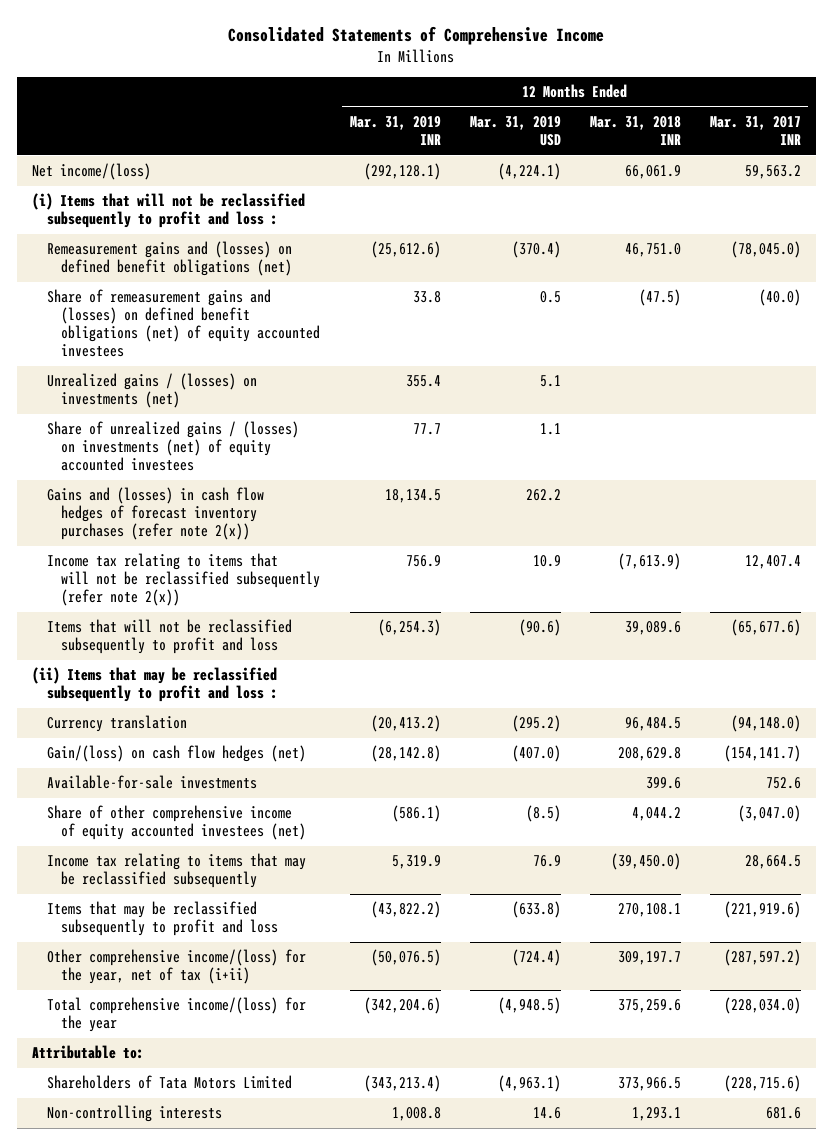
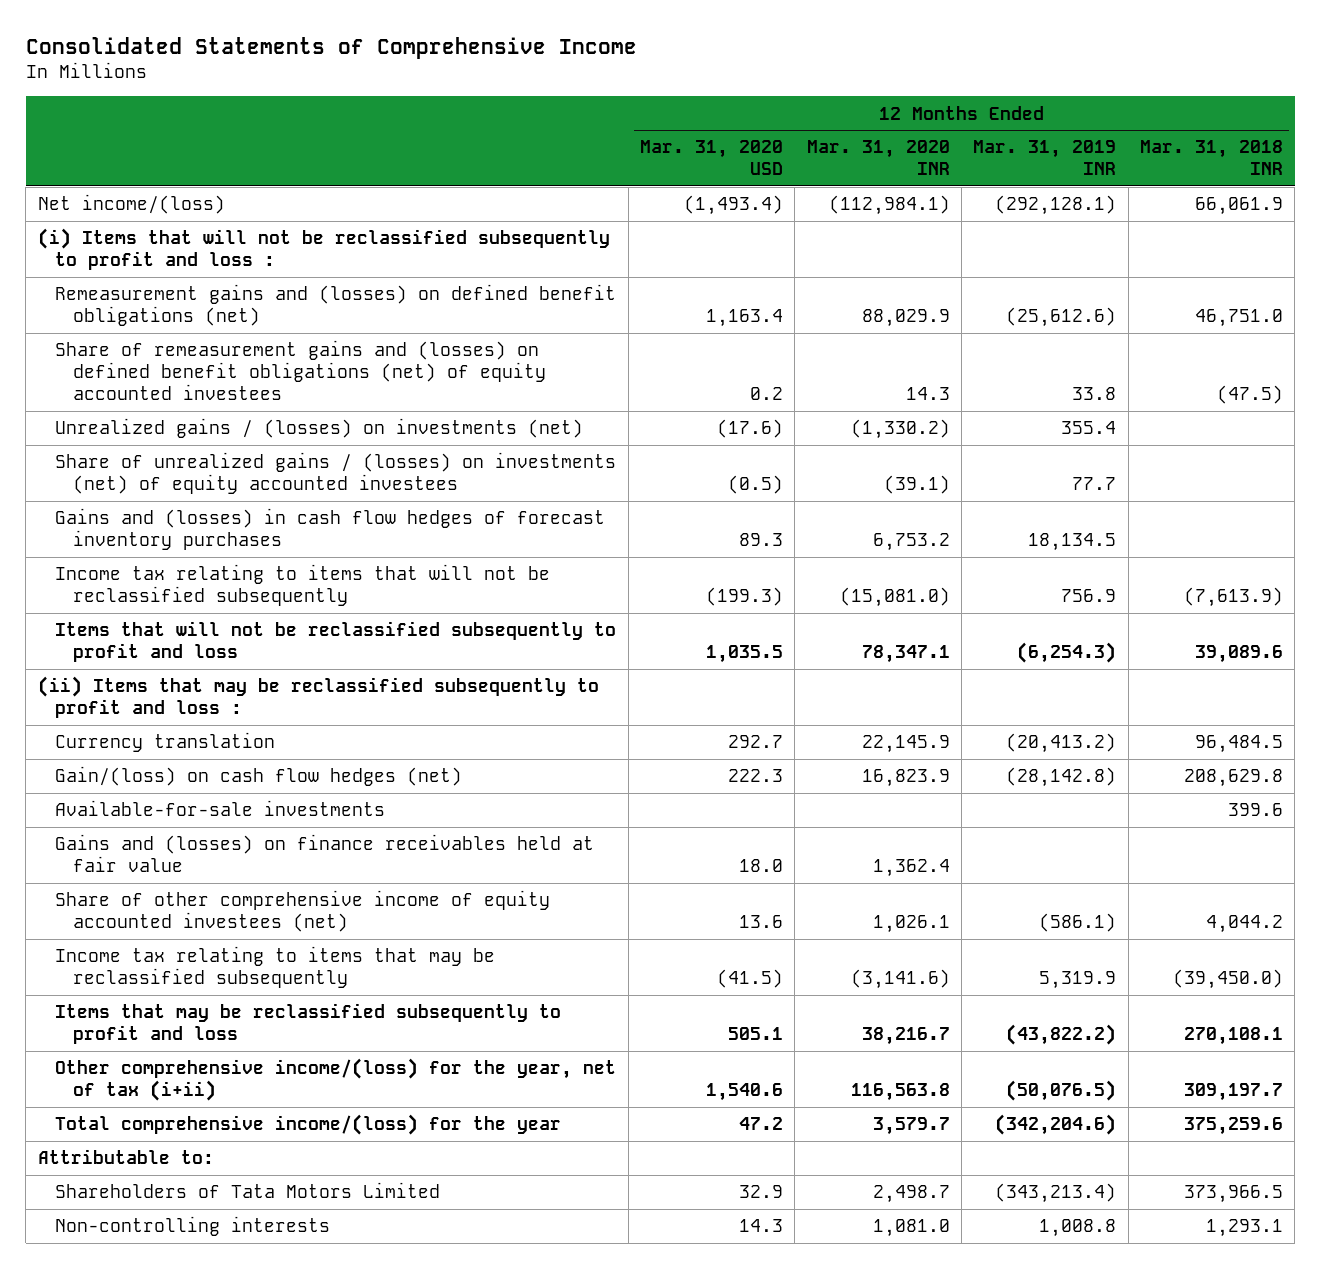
- | 12 Months Ended Mar. 31, 2019 INR | 12 Months Ended Mar. 31, 2019 USD | 12 Months Ended Mar. 31, 2018 INR | 12 Months Ended Mar. 31, 2017 INR
+ | 12 Months Ended Mar. 31, 2020 USD | 12 Months Ended Mar. 31, 2020 INR | 12 Months Ended Mar. 31, 2019 INR | 12 Months Ended Mar. 31, 2018 INR
- Gains and (losses) in cash flow hedges of forecast inventory purchases (refer note 2(x)) | 18,134.5 | 262.2 | |
- Income tax relating to items that will not be reclassified subsequently (refer note 2(x)) | 756.9 | 10.9 | (7,613.9) | 12,407.4
+ Gains and (losses) in cash flow hedges of forecast inventory purchases | 89.3 | 6,753.2 | 18,134.5 |
+ Income tax relating to items that will not be reclassified subsequently | (199.3) | (15,081.0) | 756.9 | (7,613.9)
+ Gains and (losses) on finance receivables held at fair value | 18.0 | 1,362.4 | |

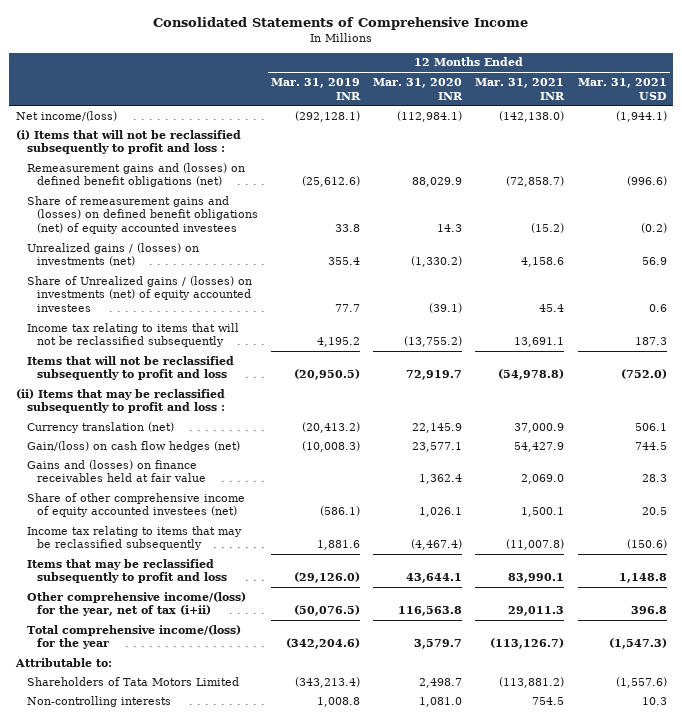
- | 12 Months Ended Mar. 31, 2020 USD | 12 Months Ended Mar. 31, 2020 INR | 12 Months Ended Mar. 31, 2019 INR | 12 Months Ended Mar. 31, 2018 INR
+ | 12 Months Ended Mar. 31, 2019 INR | 12 Months Ended Mar. 31, 2020 INR | 12 Months Ended Mar. 31, 2021 INR | 12 Months Ended Mar. 31, 2021 USD
- Share of unrealized gains / (losses) on investments (net) of equity accounted investees | (0.5) | (39.1) | 77.7 |
- Gains and (losses) in cash flow hedges of forecast inventory purchases | 89.3 | 6,753.2 | 18,134.5 |
- Income tax relating to items that will not be reclassified subsequently | (199.3) | (15,081.0) | 756.9 | (7,613.9)
- Items that will not be reclassified subsequently to profit and loss | 1,035.5 | 78,347.1 | (6,254.3) | 39,089.6
+ Share of Unrealized gains / (losses) on investments (net) of equity accounted investees | 77.7 | (39.1) | 45.4 | 0.6
+ Income tax relating to items that will not be reclassified subsequently | 4,195.2 | (13,755.2) | 13,691.1 | 187.3
+ Items that will not be reclassified subsequently to profit and loss | (20,950.5) | 72,919.7 | (54,978.8) | (752.0)
- Currency translation | 292.7 | 22,145.9 | (20,413.2) | 96,484.5
- Gain/(loss) on cash flow hedges (net) | 222.3 | 16,823.9 | (28,142.8) | 208,629.8
- Available-for-sale investments | | | | 399.6
+ Currency translation (net) | (20,413.2) | 22,145.9 | 37,000.9 | 506.1
+ Gain/(loss) on cash flow hedges (net) | (10,008.3) | 23,577.1 | 54,427.9 | 744.5
- Income tax relating to items that may be reclassified subsequently | (41.5) | (3,141.6) | 5,319.9 | (39,450.0)
- Items that may be reclassified subsequently to profit and loss | 505.1 | 38,216.7 | (43,822.2) | 270,108.1
+ Income tax relating to items that may be reclassified subsequently | 1,881.6 | (4,467.4) | (11,007.8) | (150.6)
+ Items that may be reclassified subsequently to profit and loss | (29,126.0) | 43,644.1 | 83,990.1 | 1,148.8

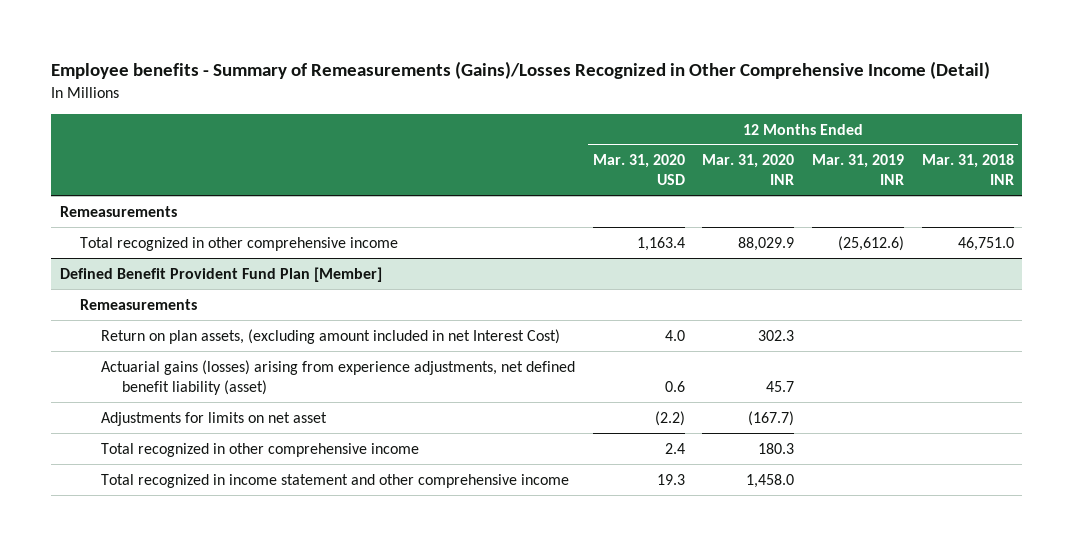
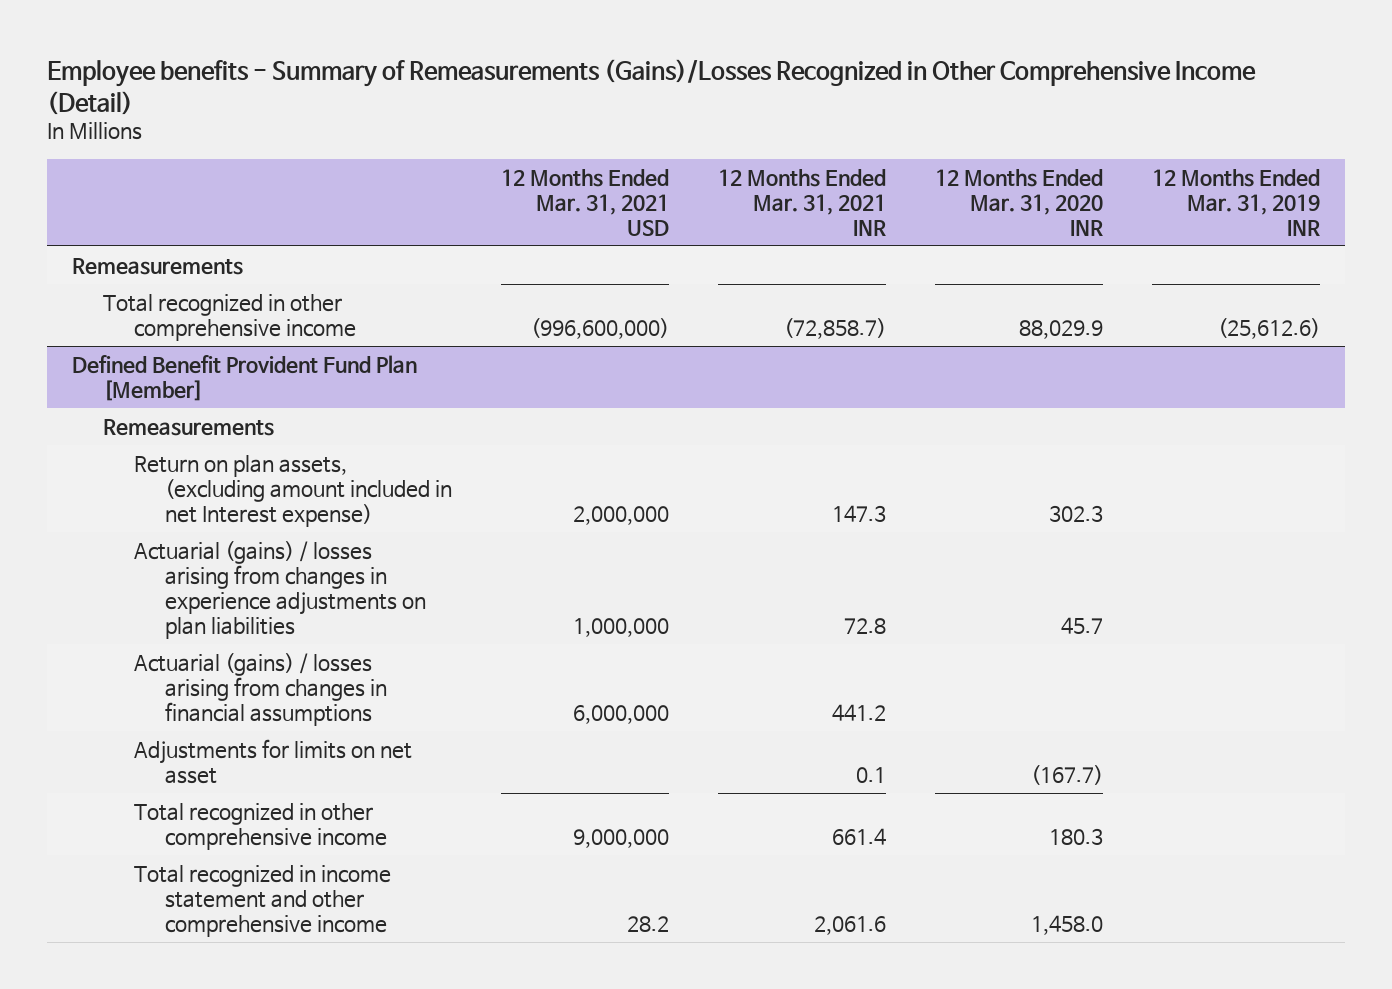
- | 12 Months Ended Mar. 31, 2020 USD | 12 Months Ended Mar. 31, 2020 INR | 12 Months Ended Mar. 31, 2019 INR | 12 Months Ended Mar. 31, 2018 INR
+ | 12 Months Ended Mar. 31, 2021 USD | 12 Months Ended Mar. 31, 2021 INR | 12 Months Ended Mar. 31, 2020 INR | 12 Months Ended Mar. 31, 2019 INR
@ Defined Benefit Provident Fund Plan [Member]
- Return on plan assets, (excluding amount included in net Interest Cost) | 4.0 | 302.3 | |
- Actuarial gains (losses) arising from experience adjustments, net defined benefit liability (asset) | 0.6 | 45.7 | |
+ Return on plan assets, (excluding amount included in net Interest expense) | 2,000,000 | 147.3 | 302.3 |
+ Actuarial (gains) / losses arising from changes in experience adjustments on plan liabilities | 1,000,000 | 72.8 | 45.7 |
+ Actuarial (gains) / losses arising from changes in financial assumptions | 6,000,000 | 441.2 | |

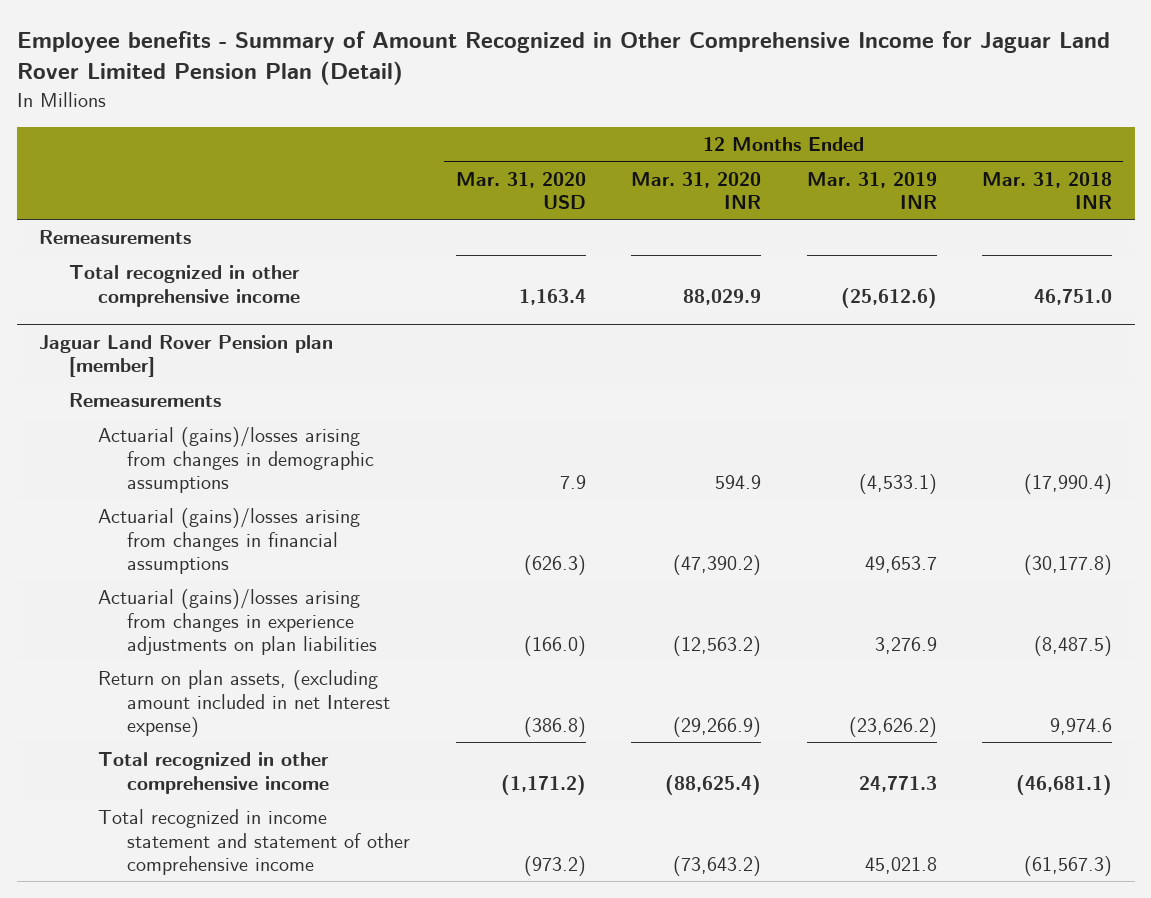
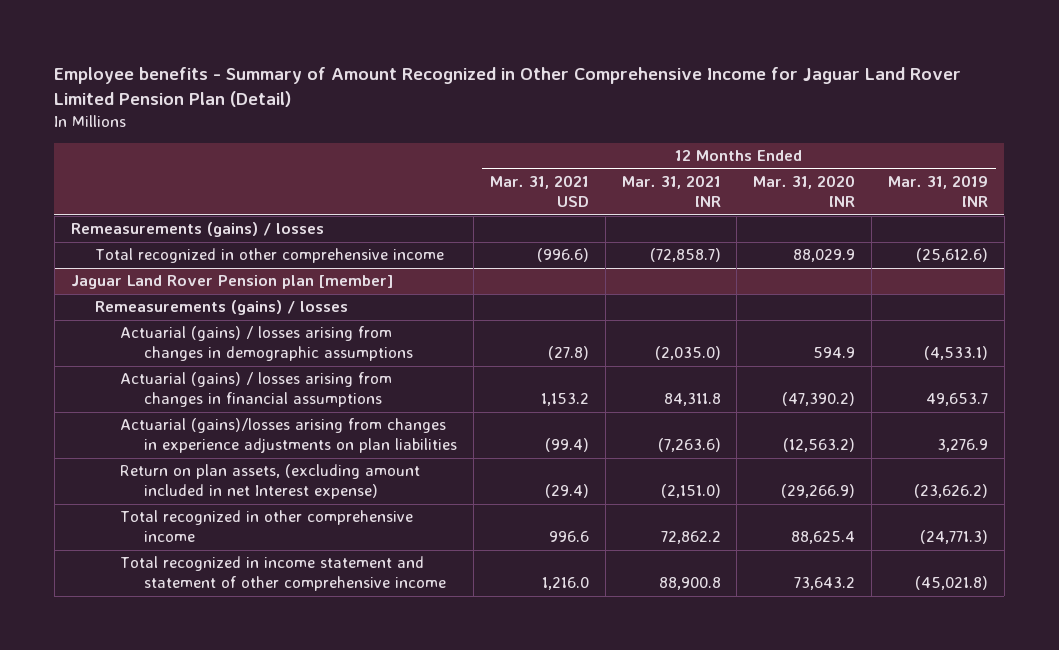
- | 12 Months Ended Mar. 31, 2020 USD | 12 Months Ended Mar. 31, 2020 INR | 12 Months Ended Mar. 31, 2019 INR | 12 Months Ended Mar. 31, 2018 INR
+ | 12 Months Ended Mar. 31, 2021 USD | 12 Months Ended Mar. 31, 2021 INR | 12 Months Ended Mar. 31, 2020 INR | 12 Months Ended Mar. 31, 2019 INR
- Remeasurements
+ Remeasurements (gains) / losses
@ Jaguar Land Rover Pension plan [member]
- Remeasurements
- Actuarial (gains)/losses arising from changes in demographic assumptions | 7.9 | 594.9 | (4,533.1) | (17,990.4)
- Actuarial (gains)/losses arising from changes in financial assumptions | (626.3) | (47,390.2) | 49,653.7 | (30,177.8)
+ Remeasurements (gains) / losses
+ Actuarial (gains) / losses arising from changes in demographic assumptions | (27.8) | (2,035.0) | 594.9 | (4,533.1)
+ Actuarial (gains) / losses arising from changes in financial assumptions | 1,153.2 | 84,311.8 | (47,390.2) | 49,653.7
- Total recognized in other comprehensive income | (1,171.2) | (88,625.4) | 24,771.3 | (46,681.1)
- Total recognized in income statement and statement of other comprehensive income | (973.2) | (73,643.2) | 45,021.8 | (61,567.3)
+ Total recognized in other comprehensive income | 996.6 | 72,862.2 | 88,625.4 | (24,771.3)
+ Total recognized in income statement and statement of other comprehensive income | 1,216.0 | 88,900.8 | 73,643.2 | (45,021.8)

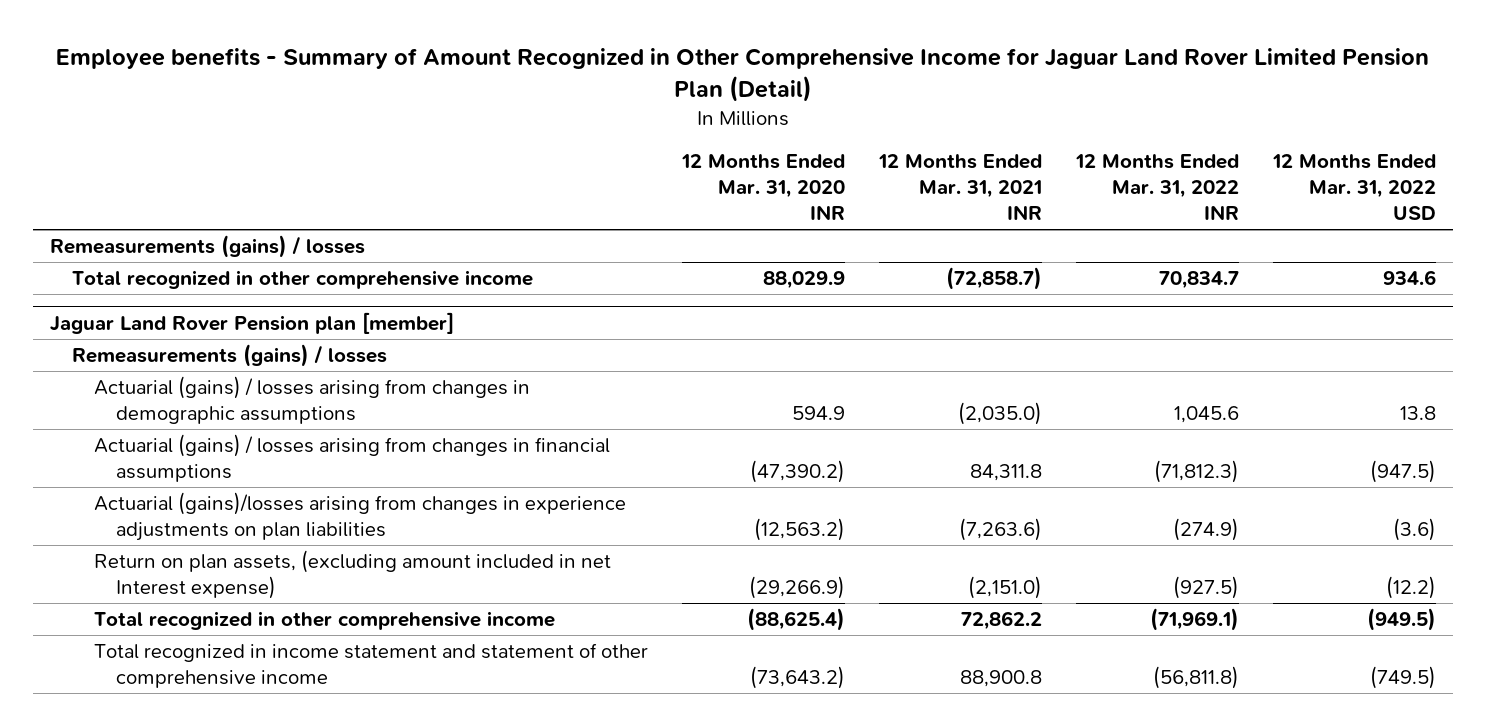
- | 12 Months Ended Mar. 31, 2021 USD | 12 Months Ended Mar. 31, 2021 INR | 12 Months Ended Mar. 31, 2020 INR | 12 Months Ended Mar. 31, 2019 INR
+ | 12 Months Ended Mar. 31, 2020 INR | 12 Months Ended Mar. 31, 2021 INR | 12 Months Ended Mar. 31, 2022 INR | 12 Months Ended Mar. 31, 2022 USD
@ Jaguar Land Rover Pension plan [member]
- Total recognized in other comprehensive income | 996.6 | 72,862.2 | 88,625.4 | (24,771.3)
- Total recognized in income statement and statement of other comprehensive income | 1,216.0 | 88,900.8 | 73,643.2 | (45,021.8)
+ Total recognized in other comprehensive income | (88,625.4) | 72,862.2 | (71,969.1) | (949.5)
+ Total recognized in income statement and statement of other comprehensive income | (73,643.2) | 88,900.8 | (56,811.8) | (749.5)

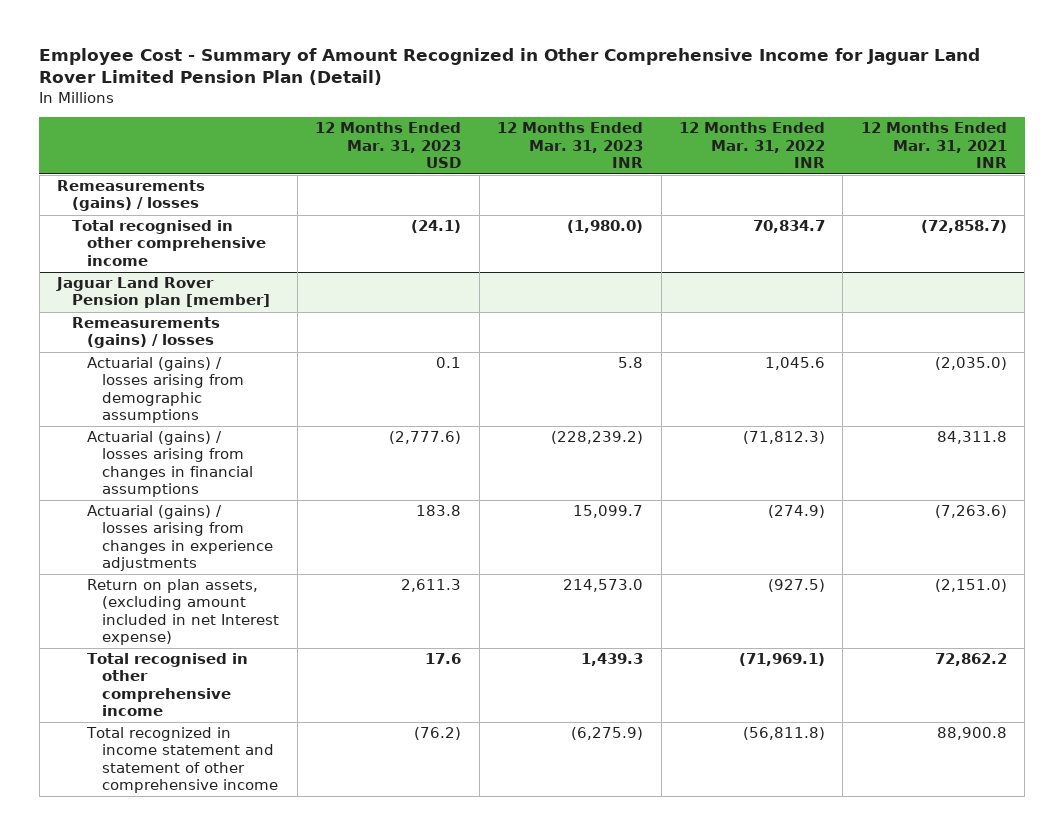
- Employee benefits - Summary of Amount Recognized in Other Comprehensive Income for Jaguar Land Rover Limited Pension Plan (Detail)
+ Employee Cost - Summary of Amount Recognized in Other Comprehensive Income for Jaguar Land Rover Limited Pension Plan (Detail)
- | 12 Months Ended Mar. 31, 2020 INR | 12 Months Ended Mar. 31, 2021 INR | 12 Months Ended Mar. 31, 2022 INR | 12 Months Ended Mar. 31, 2022 USD
+ | 12 Months Ended Mar. 31, 2023 USD | 12 Months Ended Mar. 31, 2023 INR | 12 Months Ended Mar. 31, 2022 INR | 12 Months Ended Mar. 31, 2021 INR
- Total recognized in other comprehensive income | 88,029.9 | (72,858.7) | 70,834.7 | 934.6
+ Total recognised in other comprehensive income | (24.1) | (1,980.0) | 70,834.7 | (72,858.7)
@ Jaguar Land Rover Pension plan [member]
- Actuarial (gains) / losses arising from changes in demographic assumptions | 594.9 | (2,035.0) | 1,045.6 | 13.8
+ Actuarial (gains) / losses arising from demographic assumptions | 0.1 | 5.8 | 1,045.6 | (2,035.0)
- Actuarial (gains)/losses arising from changes in experience adjustments on plan liabilities | (12,563.2) | (7,263.6) | (274.9) | (3.6)
+ Actuarial (gains) / losses arising from changes in experience adjustments | 183.8 | 15,099.7 | (274.9) | (7,263.6)
- Total recognized in other comprehensive income | (88,625.4) | 72,862.2 | (71,969.1) | (949.5)
+ Total recognised in other comprehensive income | 17.6 | 1,439.3 | (71,969.1) | 72,862.2

